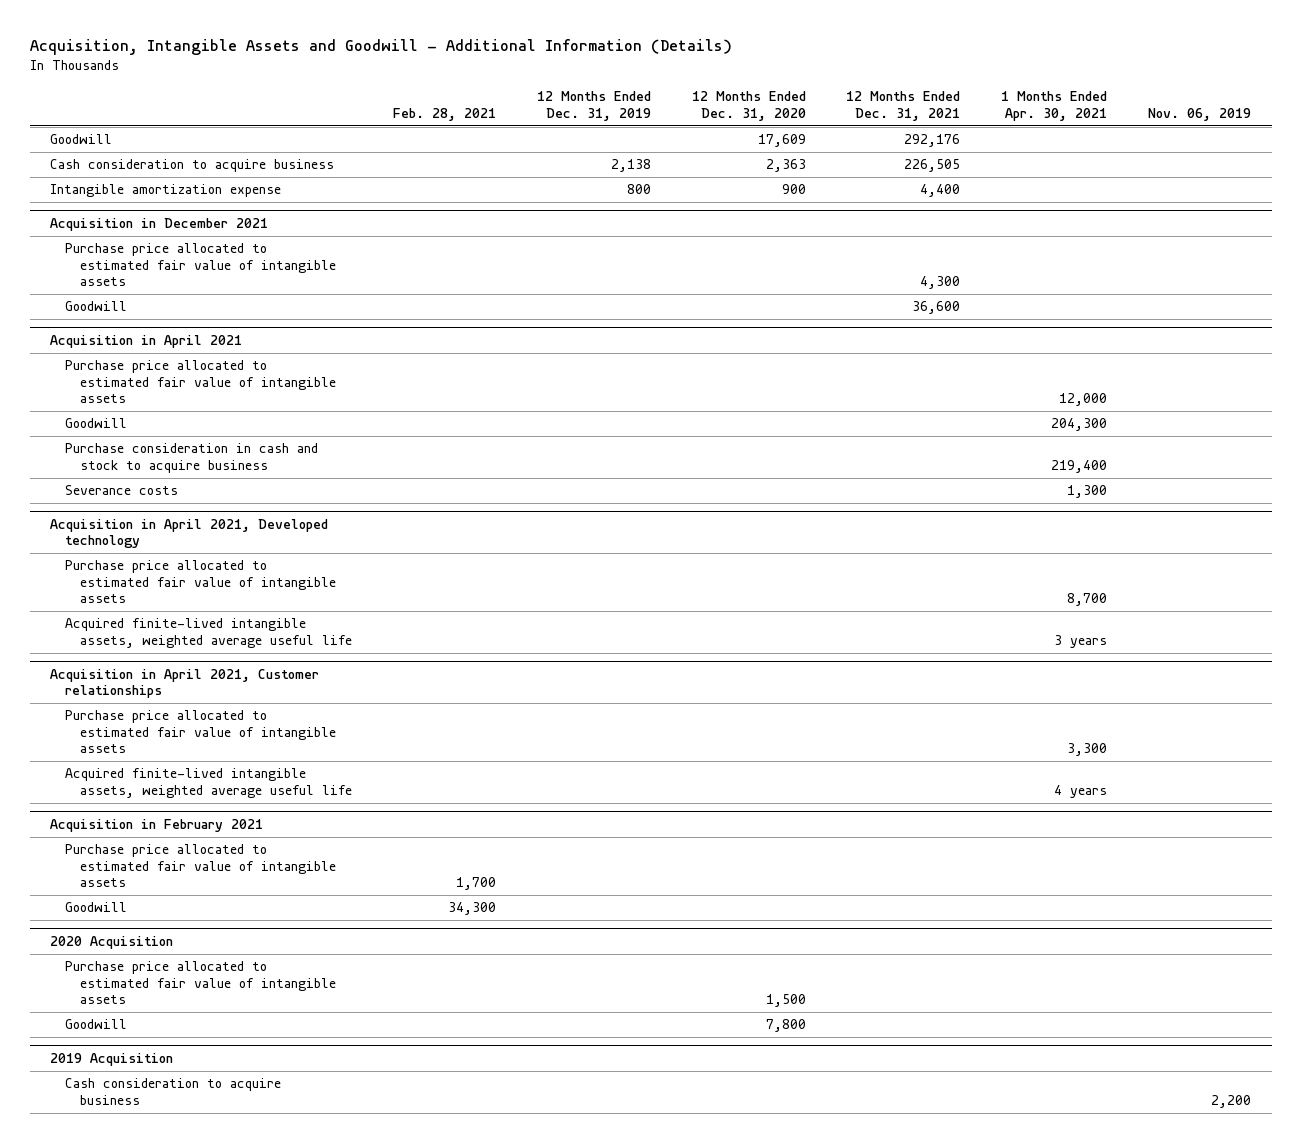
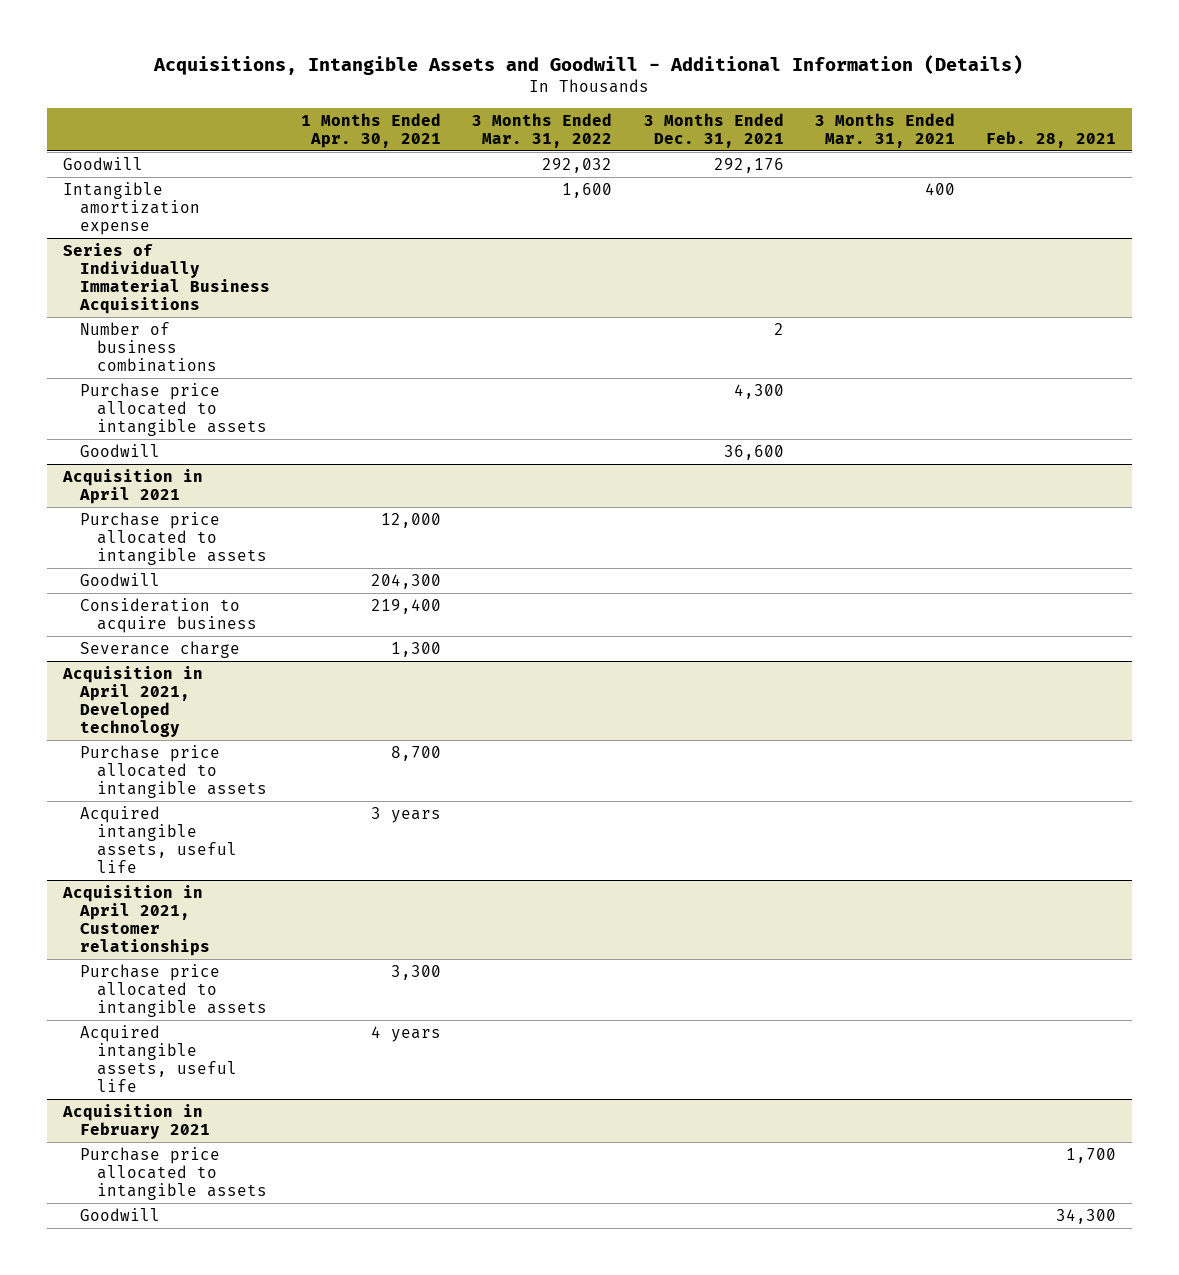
- Acquisition, Intangible Assets and Goodwill - Additional Information (Details)
+ Acquisitions, Intangible Assets and Goodwill - Additional Information (Details)
- | Feb. 28, 2021 | 12 Months Ended Dec. 31, 2019 | 12 Months Ended Dec. 31, 2020 | 12 Months Ended Dec. 31, 2021 | 1 Months Ended Apr. 30, 2021 | Nov. 06, 2019
+ | 1 Months Ended Apr. 30, 2021 | 3 Months Ended Mar. 31, 2022 | 3 Months Ended Dec. 31, 2021 | 3 Months Ended Mar. 31, 2021 | Feb. 28, 2021
- Cash consideration to acquire business | | 2,138 | 2,363 | 226,505 | |
- Acquisition in December 2021
- Purchase price allocated to estimated fair value of intangible assets | | | | 4,300 | |
- Goodwill | | | | 36,600 | |
+ Series of Individually Immaterial Business Acquisitions
+ Number of business combinations | | | 2 | |
+ Purchase price allocated to intangible assets | | | 4,300 | |
+ Goodwill | | | 36,600 | |
@ Acquisition in April 2021
- Purchase price allocated to estimated fair value of intangible assets | | | | | 12,000 |
+ Purchase price allocated to intangible assets | 12,000 | | | |
- Purchase consideration in cash and stock to acquire business | | | | | 219,400 |
- Severance costs | | | | | 1,300 |
+ Consideration to acquire business | 219,400 | | | |
+ Severance charge | 1,300 | | | |
@ Acquisition in April 2021, Developed technology
- Purchase price allocated to estimated fair value of intangible assets | | | | | 8,700 |
- Acquired finite-lived intangible assets, weighted average useful life | | | | | 3 years |
+ Purchase price allocated to intangible assets | 8,700 | | | |
+ Acquired intangible assets, useful life | 3 years | | | |
@ Acquisition in April 2021, Customer relationships
- Purchase price allocated to estimated fair value of intangible assets | | | | | 3,300 |
- Acquired finite-lived intangible assets, weighted average useful life | | | | | 4 years |
+ Purchase price allocated to intangible assets | 3,300 | | | |
+ Acquired intangible assets, useful life | 4 years | | | |
@ Acquisition in February 2021
- Purchase price allocated to estimated fair value of intangible assets | 1,700 | | | | |
+ Purchase price allocated to intangible assets | | | | | 1,700
- 2020 Acquisition
- Purchase price allocated to estimated fair value of intangible assets | | | 1,500 | | |
- Goodwill | | | 7,800 | | |
- 2019 Acquisition
- Cash consideration to acquire business | | | | | | 2,200

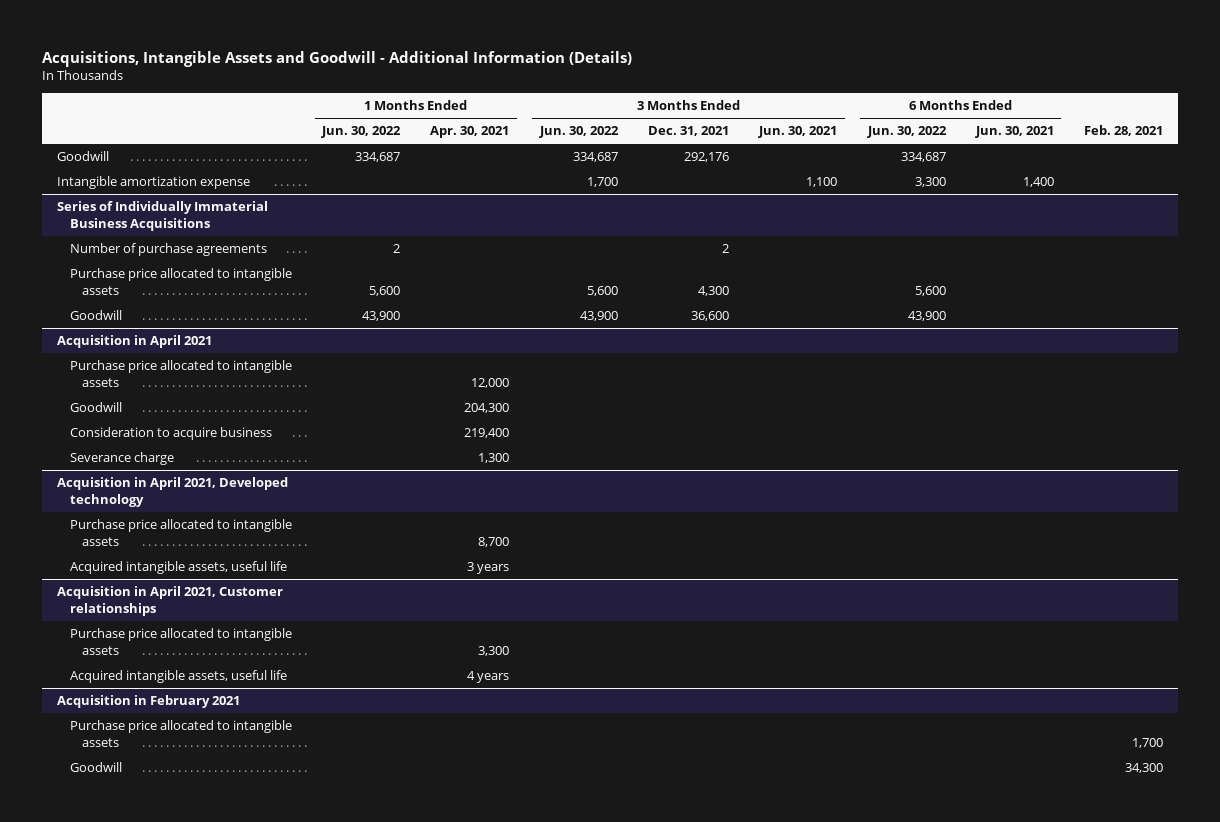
- | 1 Months Ended Apr. 30, 2021 | 3 Months Ended Mar. 31, 2022 | 3 Months Ended Dec. 31, 2021 | 3 Months Ended Mar. 31, 2021 | Feb. 28, 2021
+ | 1 Months Ended Jun. 30, 2022 | 1 Months Ended Apr. 30, 2021 | 3 Months Ended Jun. 30, 2022 | 3 Months Ended Dec. 31, 2021 | 3 Months Ended Jun. 30, 2021 | 6 Months Ended Jun. 30, 2022 | 6 Months Ended Jun. 30, 2021 | Feb. 28, 2021
@ Series of Individually Immaterial Business Acquisitions
- Number of business combinations | | | 2 | |
+ Number of purchase agreements | 2 | | | 2 | | | |

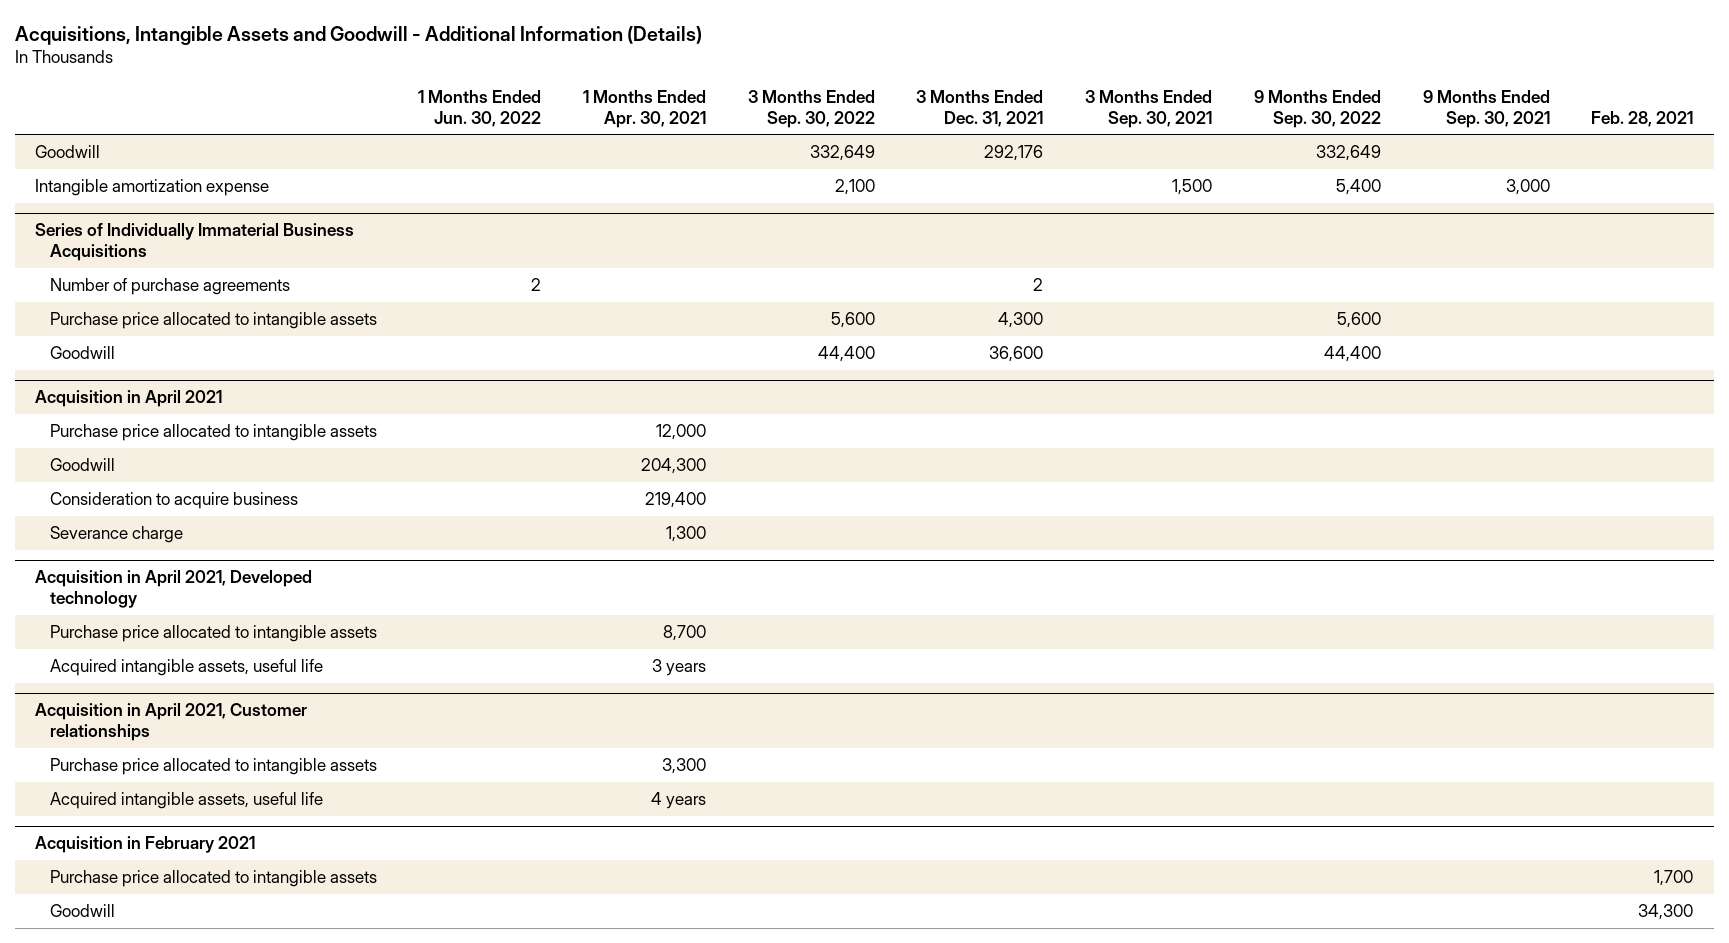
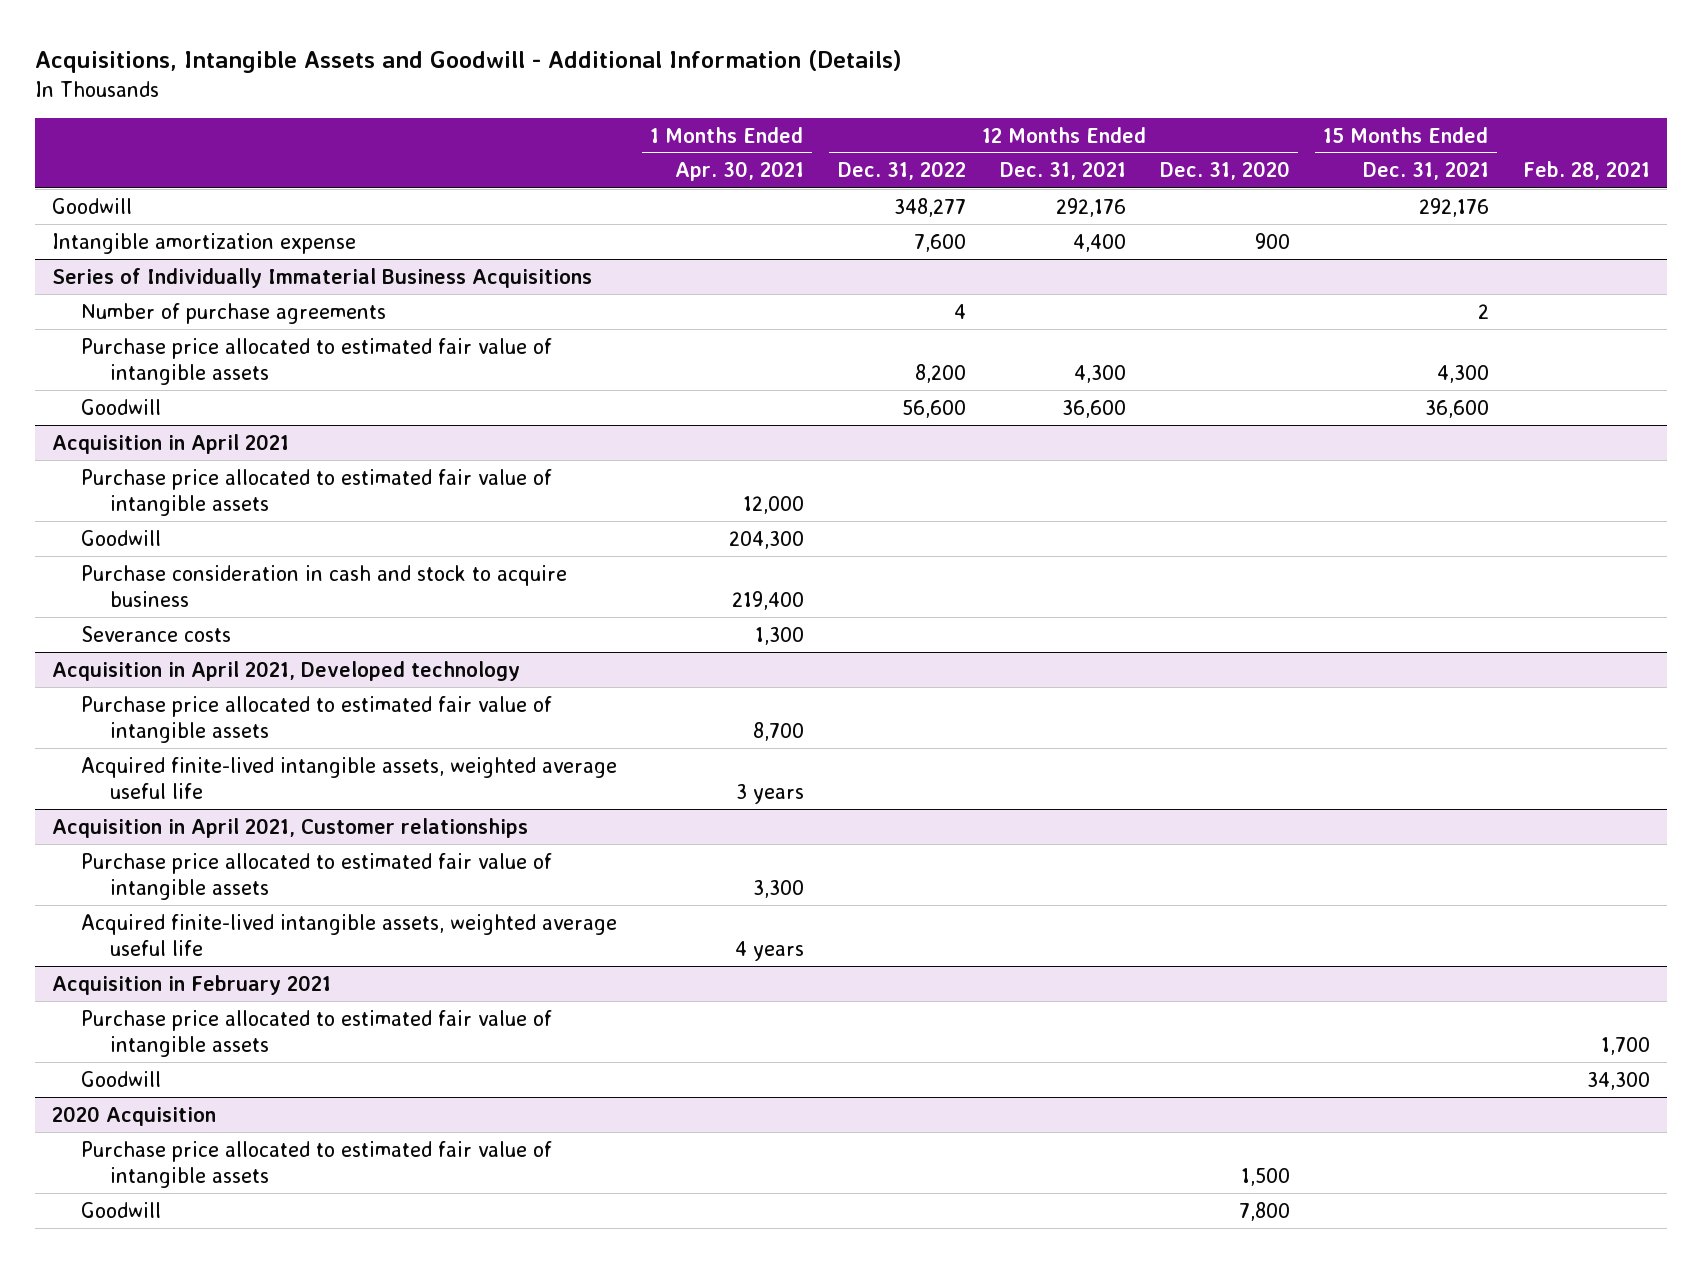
- | 1 Months Ended Jun. 30, 2022 | 1 Months Ended Apr. 30, 2021 | 3 Months Ended Sep. 30, 2022 | 3 Months Ended Dec. 31, 2021 | 3 Months Ended Sep. 30, 2021 | 9 Months Ended Sep. 30, 2022 | 9 Months Ended Sep. 30, 2021 | Feb. 28, 2021
+ | 1 Months Ended Apr. 30, 2021 | 12 Months Ended Dec. 31, 2022 | 12 Months Ended Dec. 31, 2021 | 12 Months Ended Dec. 31, 2020 | 15 Months Ended Dec. 31, 2021 | Feb. 28, 2021
@ Series of Individually Immaterial Business Acquisitions
- Purchase price allocated to intangible assets | | | 5,600 | 4,300 | | 5,600 | |
+ Purchase price allocated to estimated fair value of intangible assets | | 8,200 | 4,300 | | 4,300 |
@ Acquisition in April 2021
- Purchase price allocated to intangible assets | | 12,000 | | | | | |
+ Purchase price allocated to estimated fair value of intangible assets | 12,000 | | | | |
- Consideration to acquire business | | 219,400 | | | | | |
- Severance charge | | 1,300 | | | | | |
+ Purchase consideration in cash and stock to acquire business | 219,400 | | | | |
+ Severance costs | 1,300 | | | | |
@ Acquisition in April 2021, Developed technology
- Purchase price allocated to intangible assets | | 8,700 | | | | | |
- Acquired intangible assets, useful life | | 3 years | | | | | |
+ Purchase price allocated to estimated fair value of intangible assets | 8,700 | | | | |
+ Acquired finite-lived intangible assets, weighted average useful life | 3 years | | | | |
@ Acquisition in April 2021, Customer relationships
- Purchase price allocated to intangible assets | | 3,300 | | | | | |
- Acquired intangible assets, useful life | | 4 years | | | | | |
+ Purchase price allocated to estimated fair value of intangible assets | 3,300 | | | | |
+ Acquired finite-lived intangible assets, weighted average useful life | 4 years | | | | |
@ Acquisition in February 2021
- Purchase price allocated to intangible assets | | | | | | | | 1,700
+ Purchase price allocated to estimated fair value of intangible assets | | | | | | 1,700
+ 2020 Acquisition
+ Purchase price allocated to estimated fair value of intangible assets | | | | 1,500 | |
+ Goodwill | | | | 7,800 | |

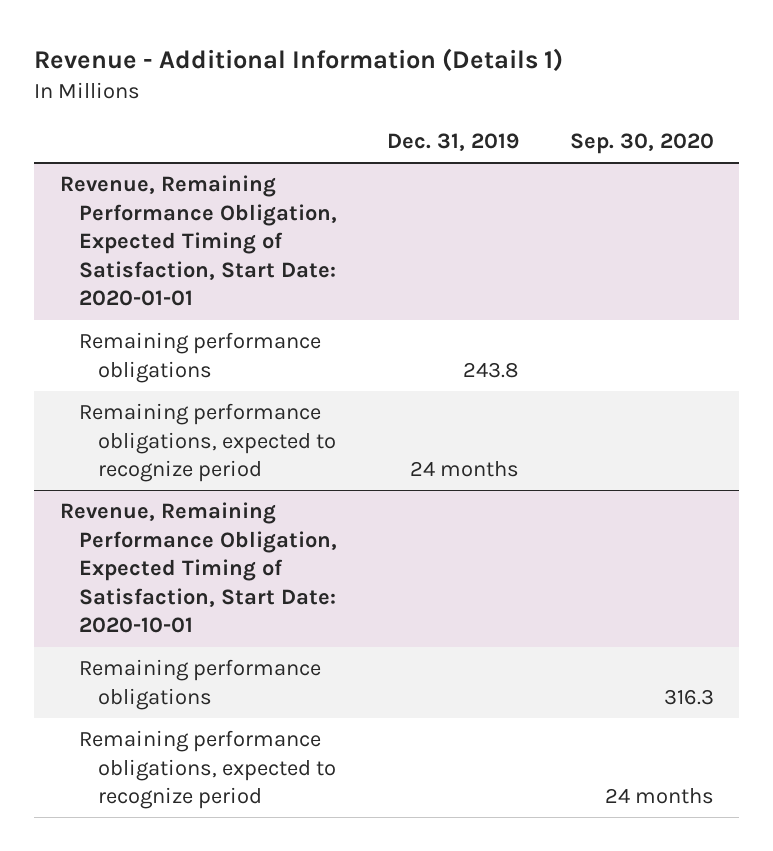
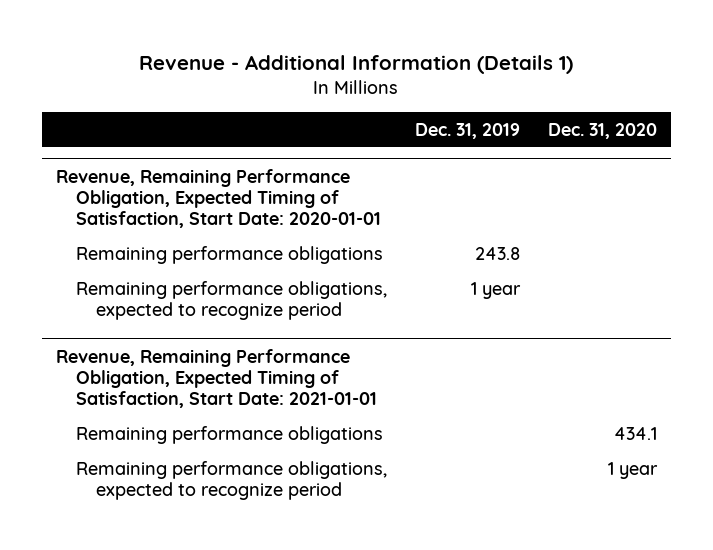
- | Dec. 31, 2019 | Sep. 30, 2020
+ | Dec. 31, 2019 | Dec. 31, 2020
@ Revenue, Remaining Performance Obligation, Expected Timing of Satisfaction, Start Date: 2020-01-01
- Remaining performance obligations, expected to recognize period | 24 months |
- Revenue, Remaining Performance Obligation, Expected Timing of Satisfaction, Start Date: 2020-10-01
- Remaining performance obligations | | 316.3
- Remaining performance obligations, expected to recognize period | | 24 months
@ Revenue, Remaining Performance Obligation, Expected Timing of Satisfaction, Start Date: 2020-01-01
+ Remaining performance obligations, expected to recognize period | 1 year |
+ Revenue, Remaining Performance Obligation, Expected Timing of Satisfaction, Start Date: 2021-01-01
+ Remaining performance obligations | | 434.1
+ Remaining performance obligations, expected to recognize period | | 1 year

